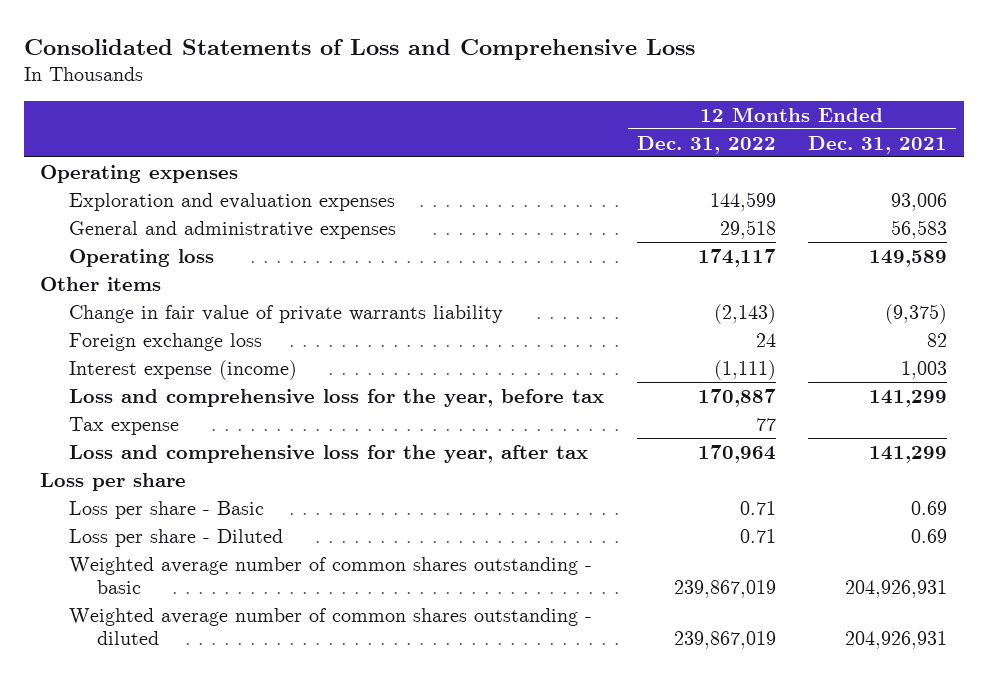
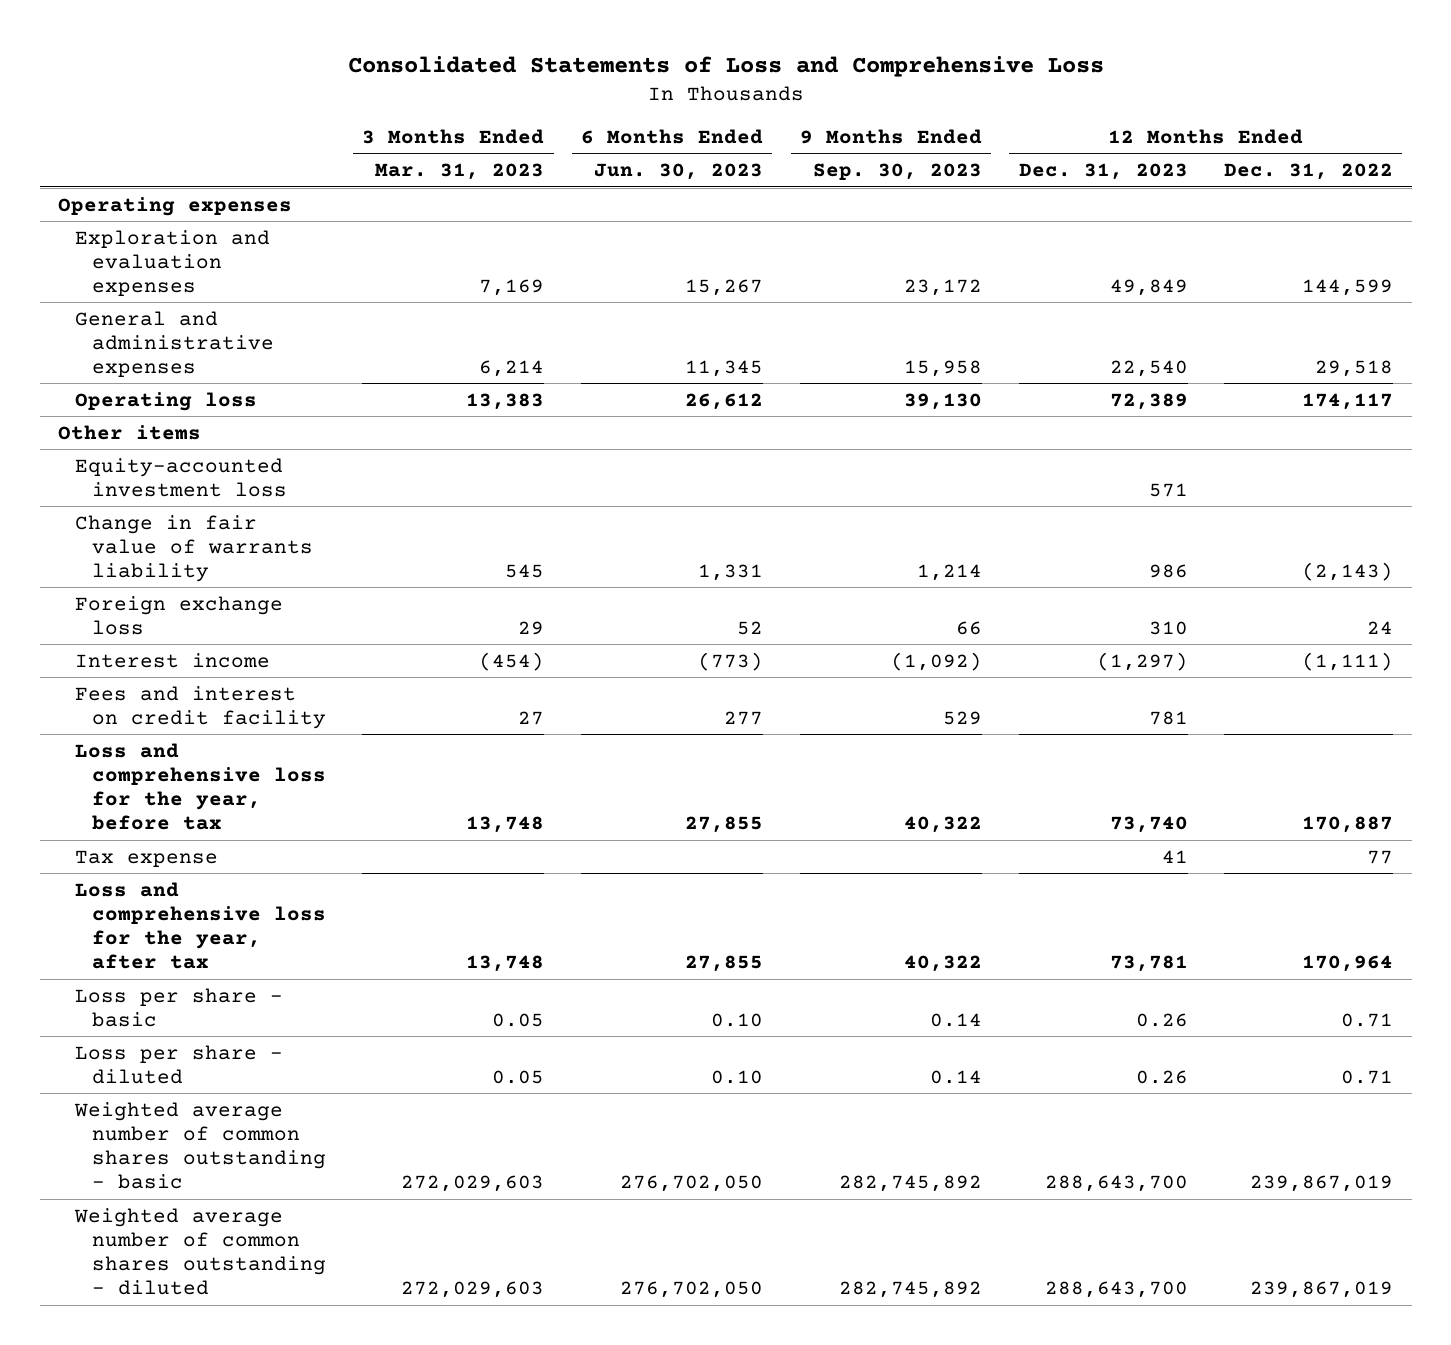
- | 12 Months Ended Dec. 31, 2022 | 12 Months Ended Dec. 31, 2021
+ | 3 Months Ended Mar. 31, 2023 | 6 Months Ended Jun. 30, 2023 | 9 Months Ended Sep. 30, 2023 | 12 Months Ended Dec. 31, 2023 | 12 Months Ended Dec. 31, 2022
- Change in fair value of private warrants liability | (2,143) | (9,375)
+ Equity-accounted investment loss | | | | 571 |
+ Change in fair value of warrants liability | 545 | 1,331 | 1,214 | 986 | (2,143)
- Interest expense (income) | (1,111) | 1,003
+ Interest income | (454) | (773) | (1,092) | (1,297) | (1,111)
+ Fees and interest on credit facility | 27 | 277 | 529 | 781 |
- Loss per share
- Loss per share - Basic | 0.71 | 0.69
- Loss per share - Diluted | 0.71 | 0.69
+ Loss per share - basic | 0.05 | 0.10 | 0.14 | 0.26 | 0.71
+ Loss per share - diluted | 0.05 | 0.10 | 0.14 | 0.26 | 0.71

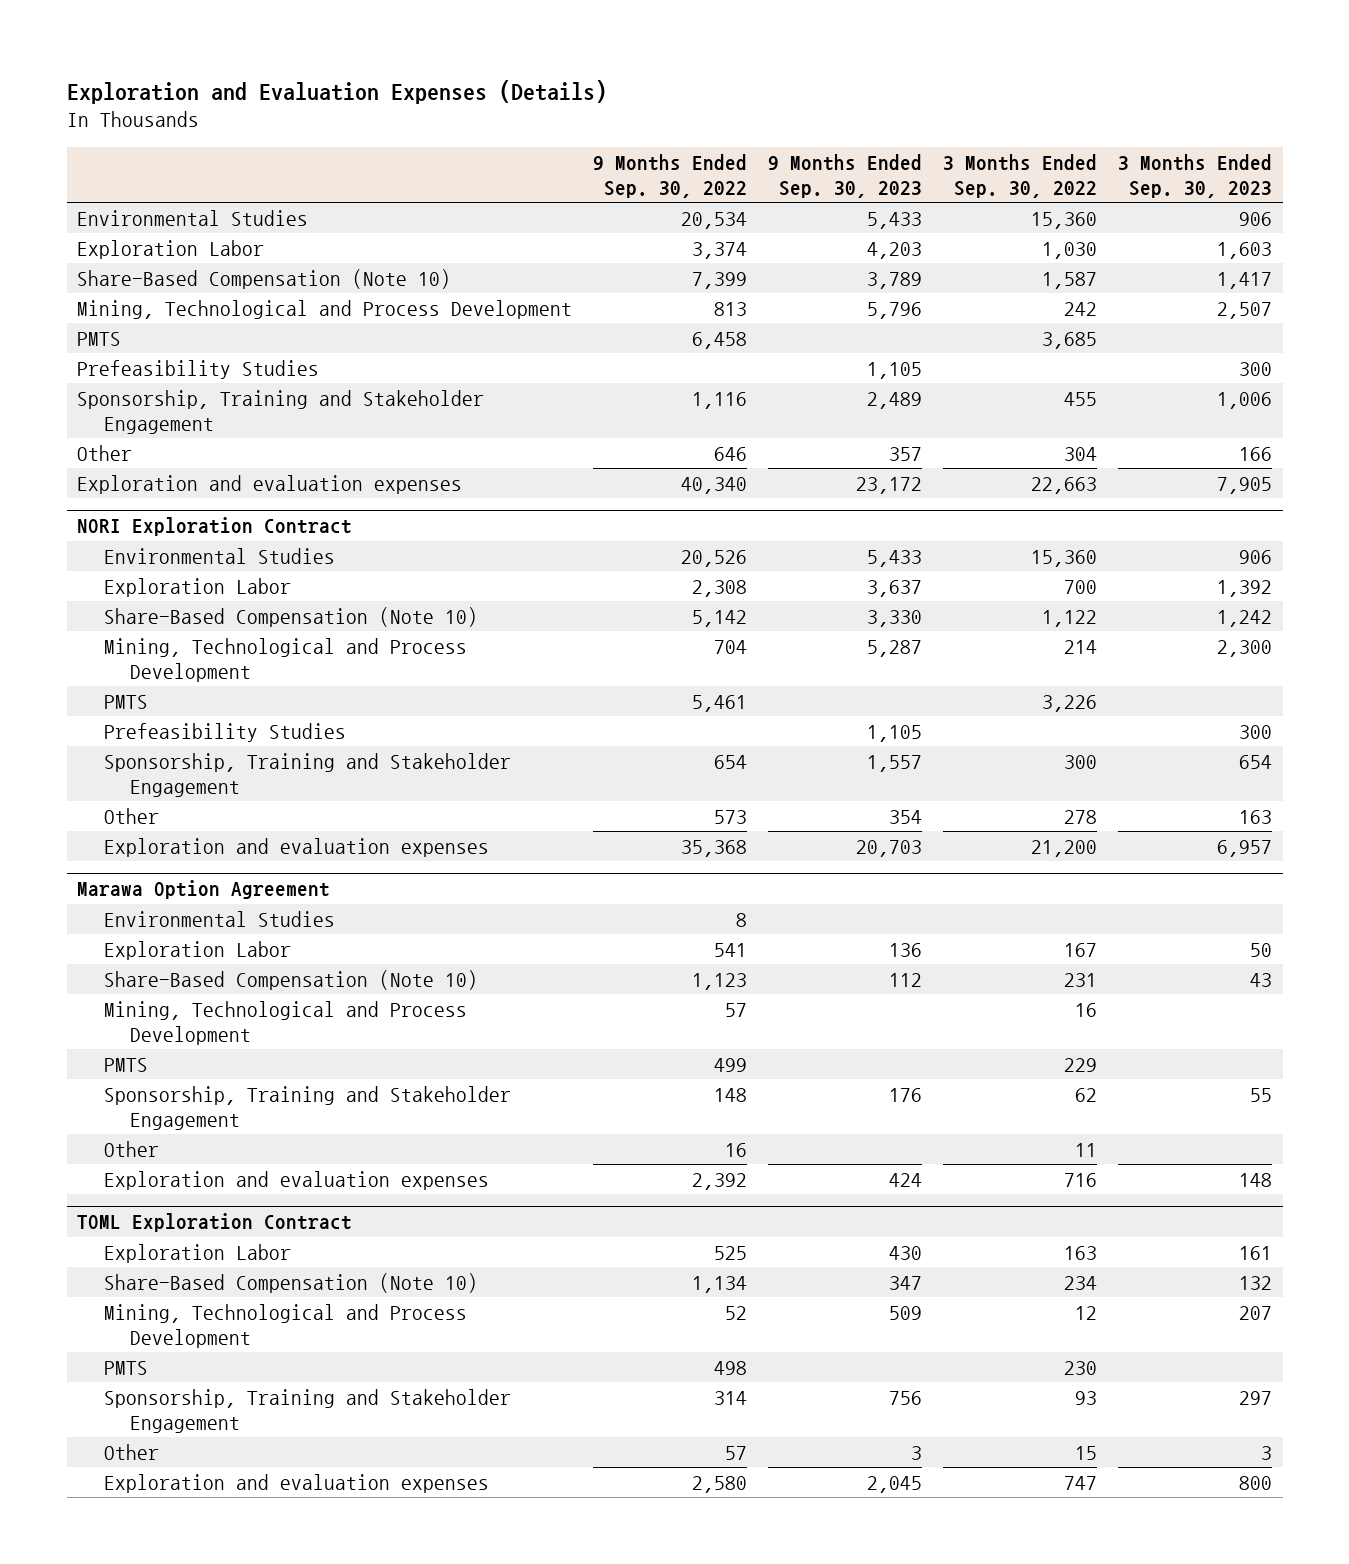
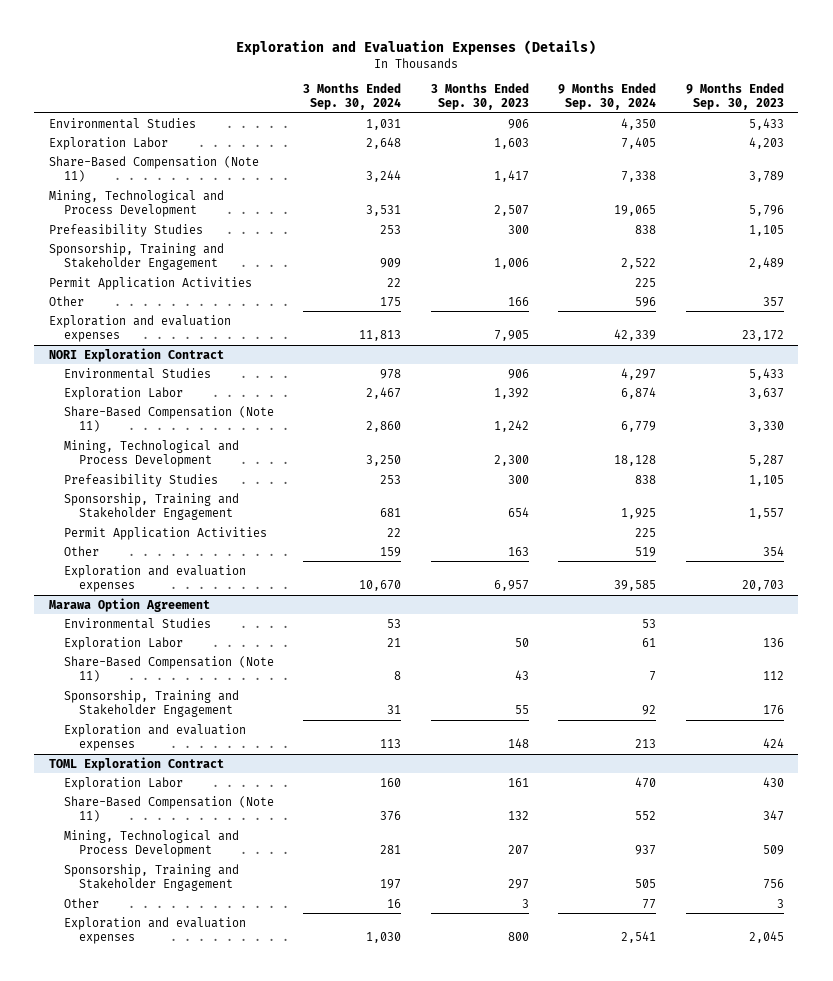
- | 9 Months Ended Sep. 30, 2022 | 9 Months Ended Sep. 30, 2023 | 3 Months Ended Sep. 30, 2022 | 3 Months Ended Sep. 30, 2023
+ | 3 Months Ended Sep. 30, 2024 | 3 Months Ended Sep. 30, 2023 | 9 Months Ended Sep. 30, 2024 | 9 Months Ended Sep. 30, 2023
- Share-Based Compensation (Note 10) | 7,399 | 3,789 | 1,587 | 1,417
+ Share-Based Compensation (Note 11) | 3,244 | 1,417 | 7,338 | 3,789
- PMTS | 6,458 | | 3,685 |
+ Permit Application Activities | 22 | | 225 |
@ NORI Exploration Contract
- Share-Based Compensation (Note 10) | 5,142 | 3,330 | 1,122 | 1,242
+ Share-Based Compensation (Note 11) | 2,860 | 1,242 | 6,779 | 3,330
- PMTS | 5,461 | | 3,226 |
+ Permit Application Activities | 22 | | 225 |
@ Marawa Option Agreement
- Share-Based Compensation (Note 10) | 1,123 | 112 | 231 | 43
- Mining, Technological and Process Development | 57 | | 16 |
- PMTS | 499 | | 229 |
+ Share-Based Compensation (Note 11) | 8 | 43 | 7 | 112
- Other | 16 | | 11 |
@ TOML Exploration Contract
- Share-Based Compensation (Note 10) | 1,134 | 347 | 234 | 132
+ Share-Based Compensation (Note 11) | 376 | 132 | 552 | 347
- PMTS | 498 | | 230 |

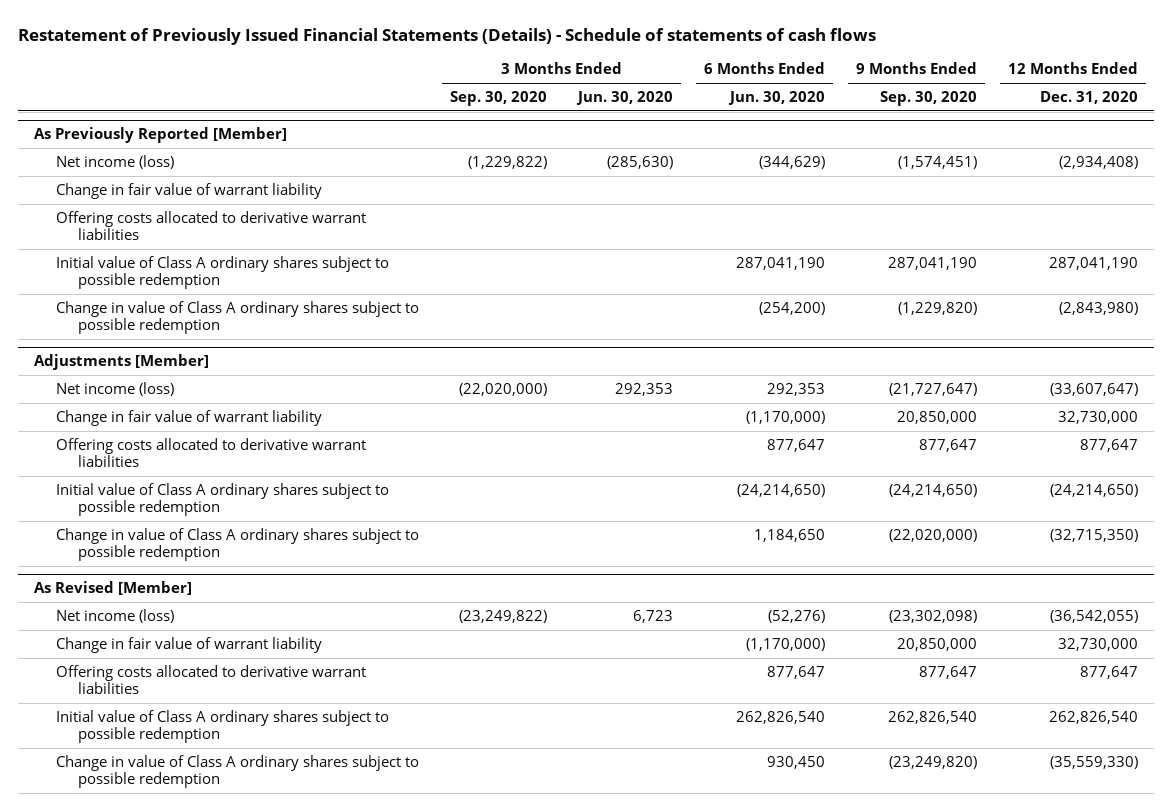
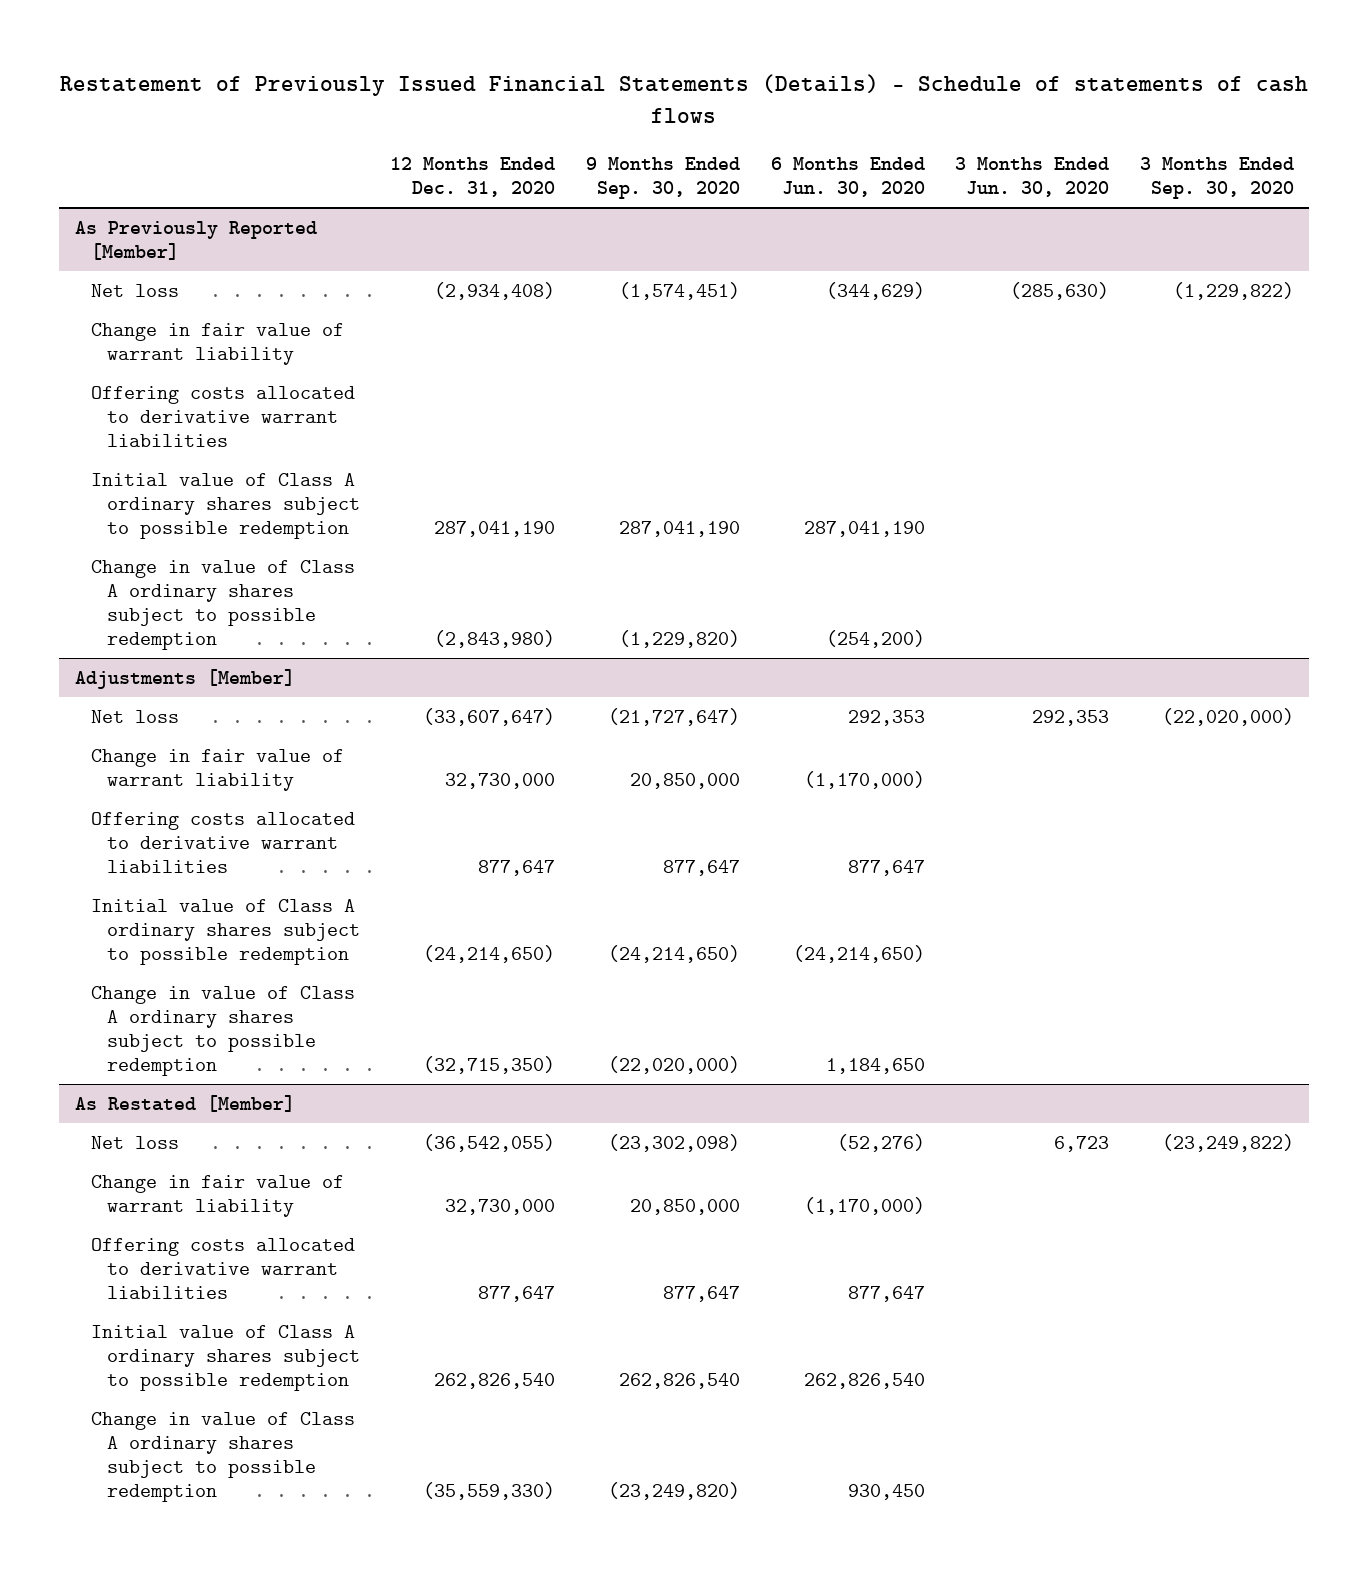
- | 3 Months Ended Sep. 30, 2020 | 3 Months Ended Jun. 30, 2020 | 6 Months Ended Jun. 30, 2020 | 9 Months Ended Sep. 30, 2020 | 12 Months Ended Dec. 31, 2020
+ | 12 Months Ended Dec. 31, 2020 | 9 Months Ended Sep. 30, 2020 | 6 Months Ended Jun. 30, 2020 | 3 Months Ended Jun. 30, 2020 | 3 Months Ended Sep. 30, 2020
@ As Previously Reported [Member]
- Net income (loss) | (1,229,822) | (285,630) | (344,629) | (1,574,451) | (2,934,408)
+ Net loss | (2,934,408) | (1,574,451) | (344,629) | (285,630) | (1,229,822)
@ Adjustments [Member]
- Net income (loss) | (22,020,000) | 292,353 | 292,353 | (21,727,647) | (33,607,647)
+ Net loss | (33,607,647) | (21,727,647) | 292,353 | 292,353 | (22,020,000)
- As Revised [Member]
- Net income (loss) | (23,249,822) | 6,723 | (52,276) | (23,302,098) | (36,542,055)
+ As Restated [Member]
+ Net loss | (36,542,055) | (23,302,098) | (52,276) | 6,723 | (23,249,822)

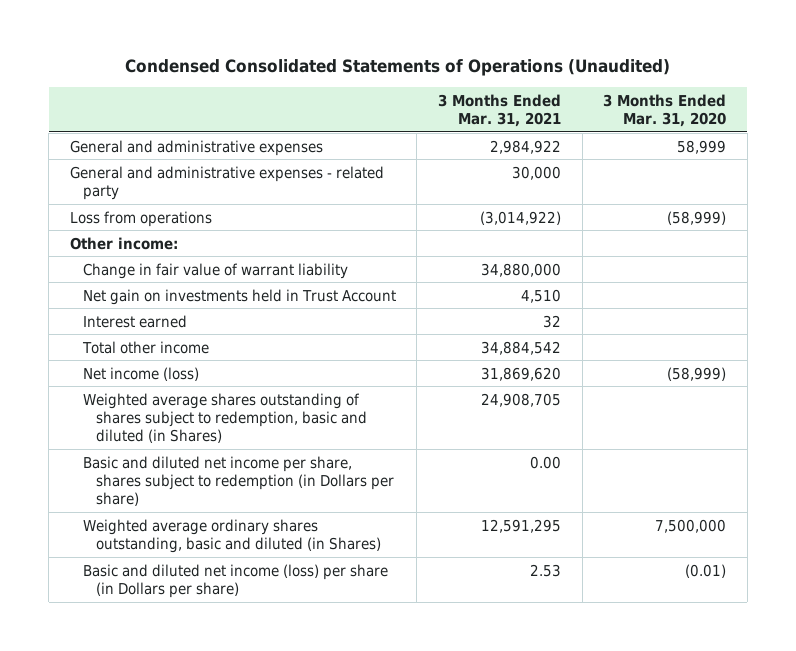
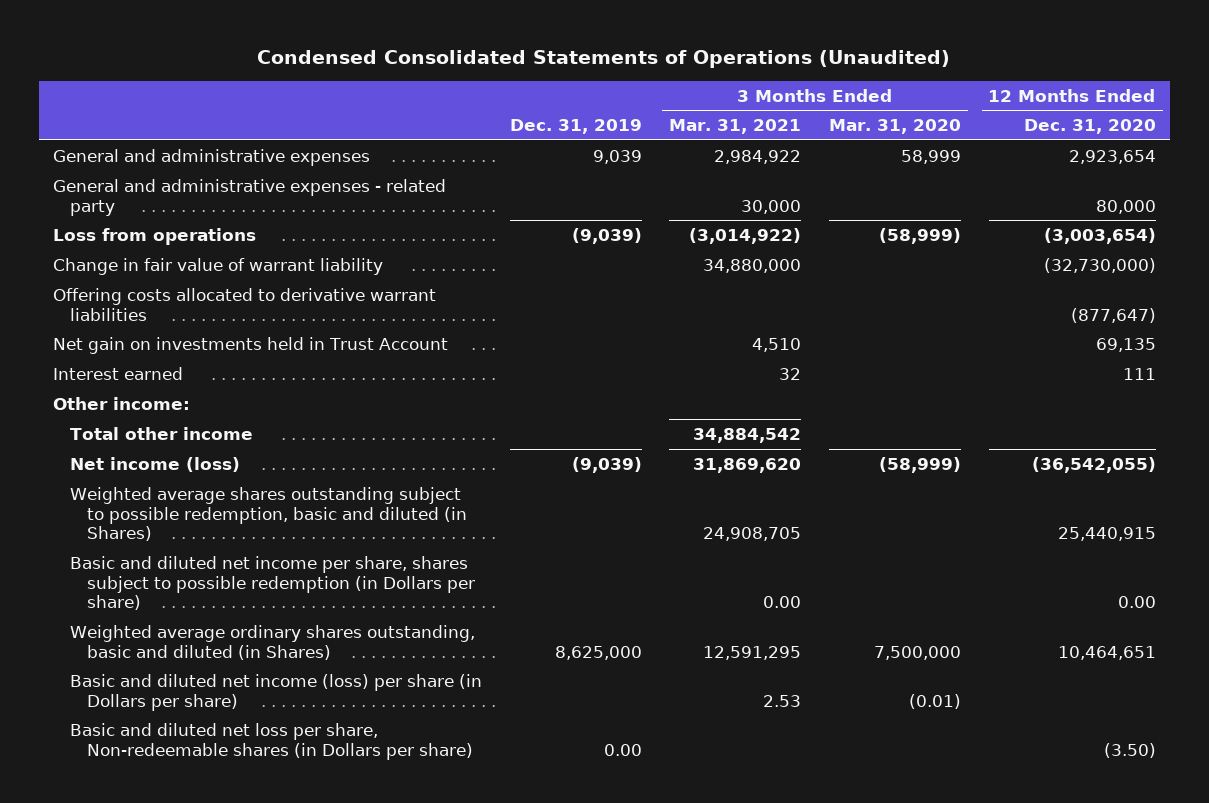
- | 3 Months Ended Mar. 31, 2021 | 3 Months Ended Mar. 31, 2020
+ | Dec. 31, 2019 | 3 Months Ended Mar. 31, 2021 | 3 Months Ended Mar. 31, 2020 | 12 Months Ended Dec. 31, 2020
+ Offering costs allocated to derivative warrant liabilities | | | | (877,647)
moved down: Other income:
- Weighted average shares outstanding of shares subject to redemption, basic and diluted (in Shares) | 24,908,705 |
- Basic and diluted net income per share, shares subject to redemption (in Dollars per share) | 0.00 |
+ Weighted average shares outstanding subject to possible redemption, basic and diluted (in Shares) | | 24,908,705 | | 25,440,915
+ Basic and diluted net income per share, shares subject to possible redemption (in Dollars per share) | | 0.00 | | 0.00
+ Basic and diluted net loss per share, Non-redeemable shares (in Dollars per share) | 0.00 | | | (3.50)

